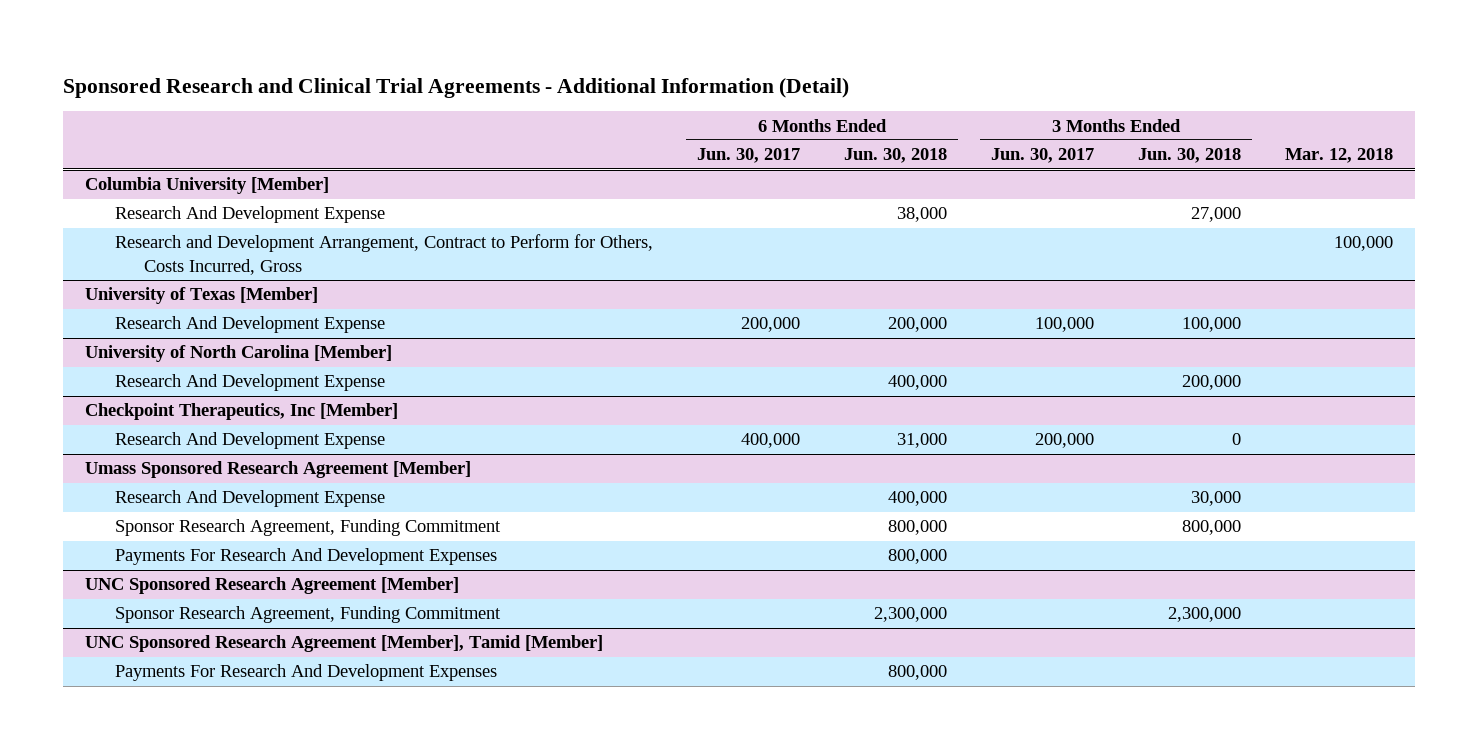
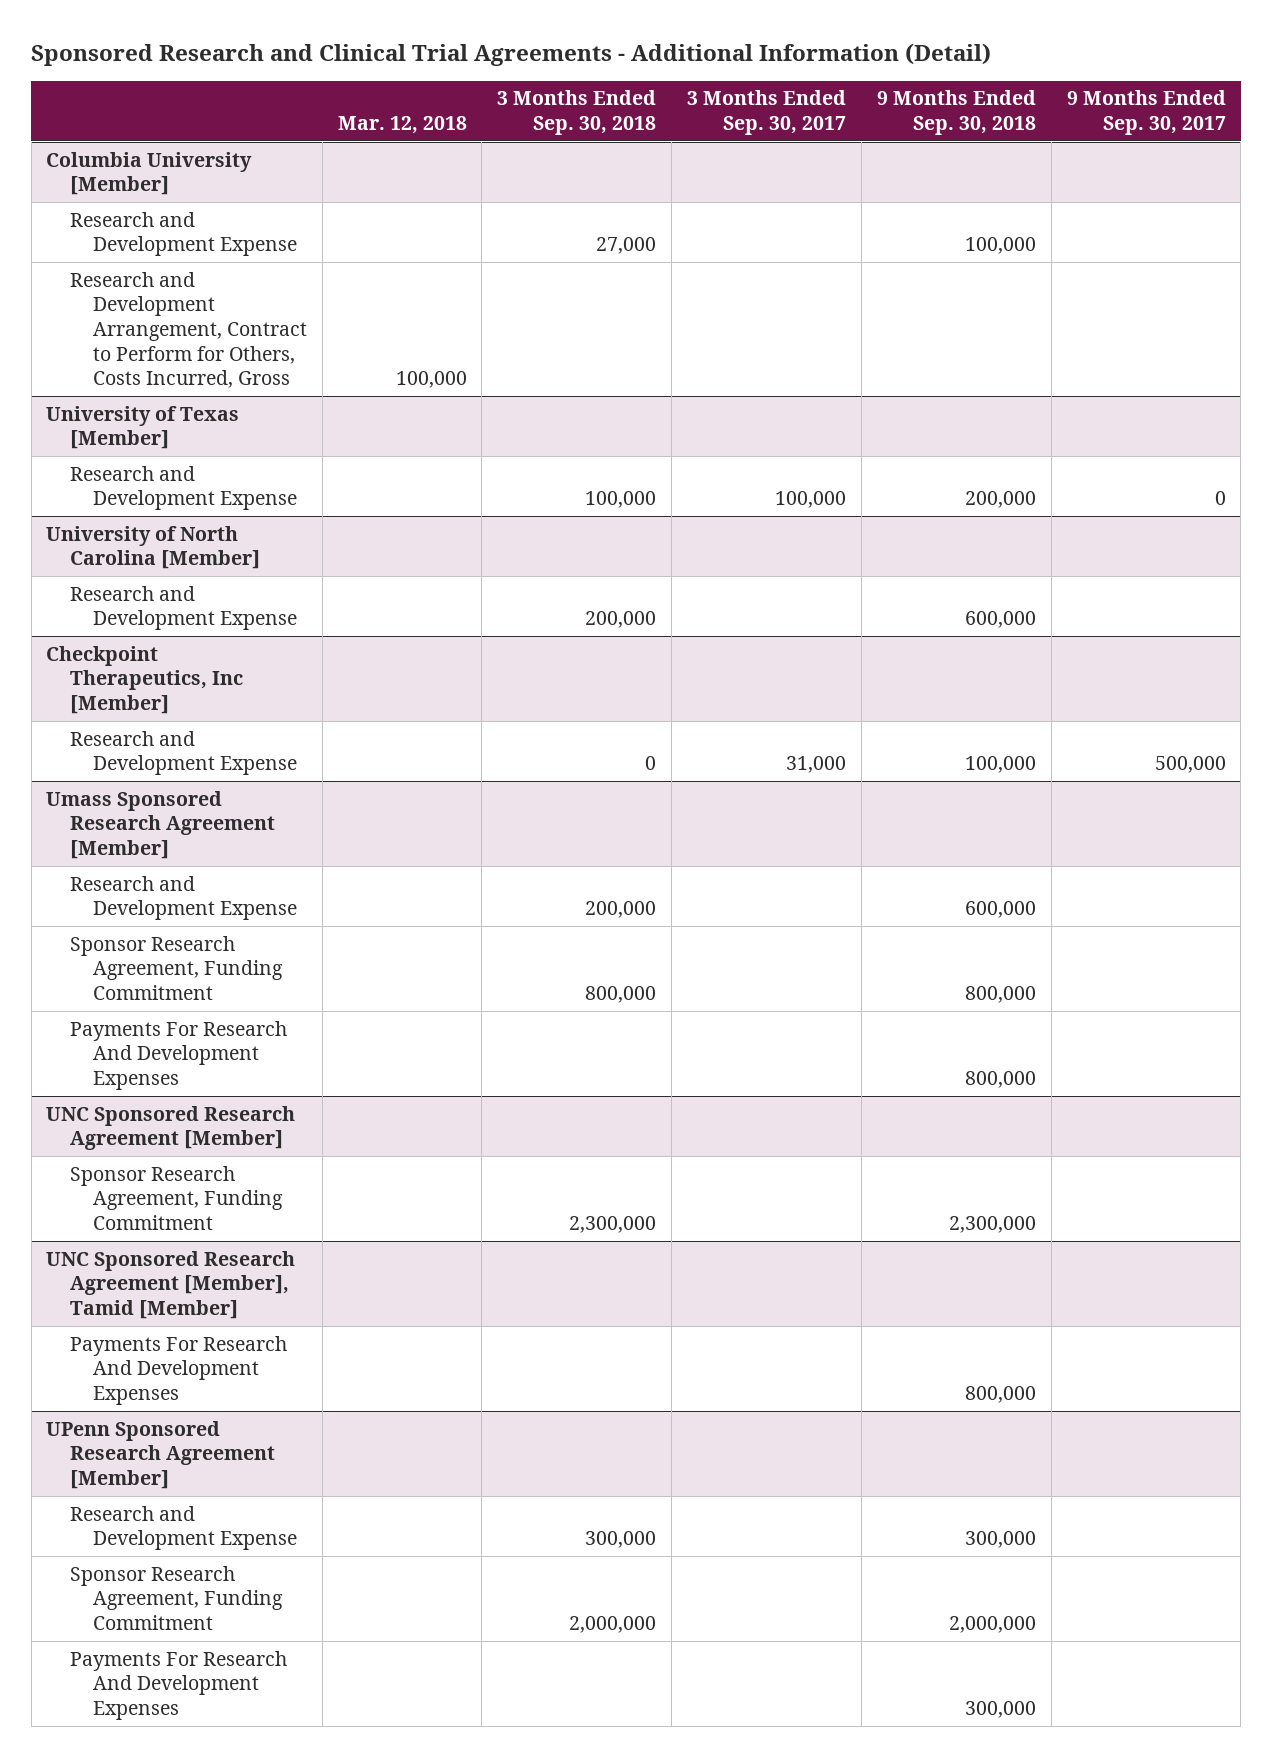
- | 6 Months Ended Jun. 30, 2017 | 6 Months Ended Jun. 30, 2018 | 3 Months Ended Jun. 30, 2017 | 3 Months Ended Jun. 30, 2018 | Mar. 12, 2018
+ | Mar. 12, 2018 | 3 Months Ended Sep. 30, 2018 | 3 Months Ended Sep. 30, 2017 | 9 Months Ended Sep. 30, 2018 | 9 Months Ended Sep. 30, 2017
@ Columbia University [Member]
- Research And Development Expense | | 38,000 | | 27,000 |
+ Research and Development Expense | | 27,000 | | 100,000 |
@ University of Texas [Member]
- Research And Development Expense | 200,000 | 200,000 | 100,000 | 100,000 |
+ Research and Development Expense | | 100,000 | 100,000 | 200,000 | 0
@ University of North Carolina [Member]
- Research And Development Expense | | 400,000 | | 200,000 |
+ Research and Development Expense | | 200,000 | | 600,000 |
@ Checkpoint Therapeutics, Inc [Member]
- Research And Development Expense | 400,000 | 31,000 | 200,000 | 0 |
+ Research and Development Expense | | 0 | 31,000 | 100,000 | 500,000
@ Umass Sponsored Research Agreement [Member]
- Research And Development Expense | | 400,000 | | 30,000 |
+ Research and Development Expense | | 200,000 | | 600,000 |
+ UPenn Sponsored Research Agreement [Member]
+ Research and Development Expense | | 300,000 | | 300,000 |
+ Sponsor Research Agreement, Funding Commitment | | 2,000,000 | | 2,000,000 |
+ Payments For Research And Development Expenses | | | | 300,000 |

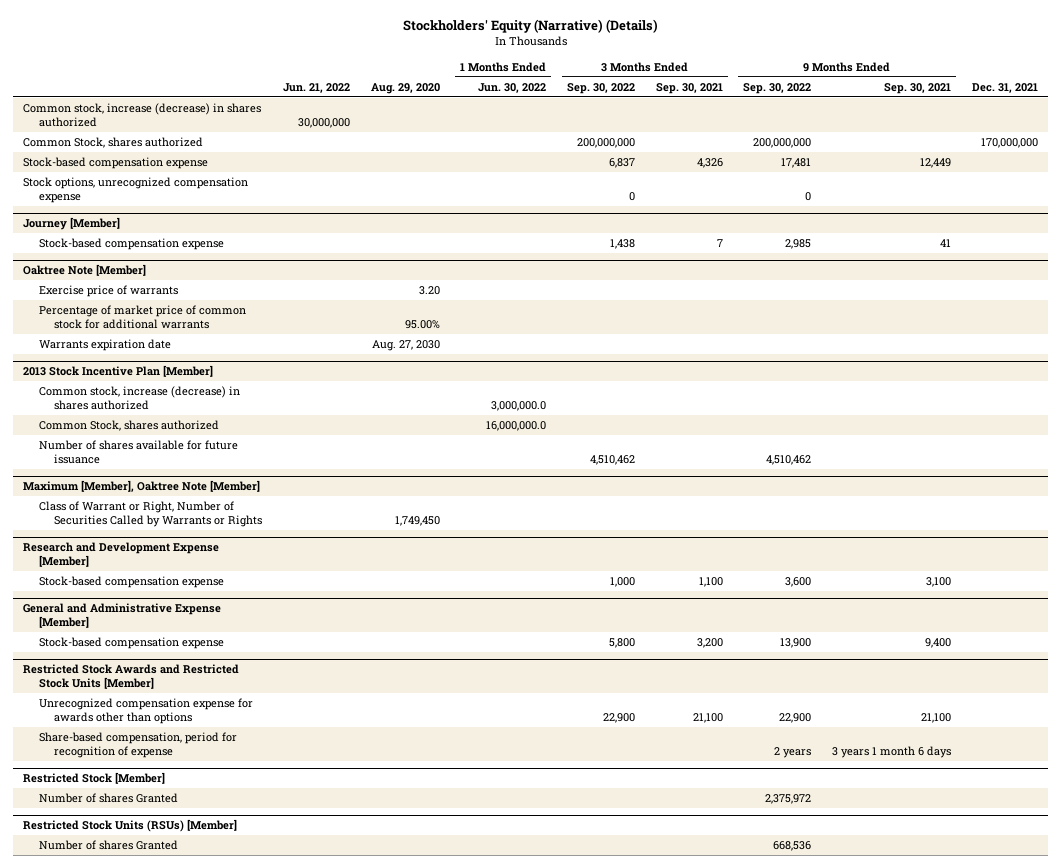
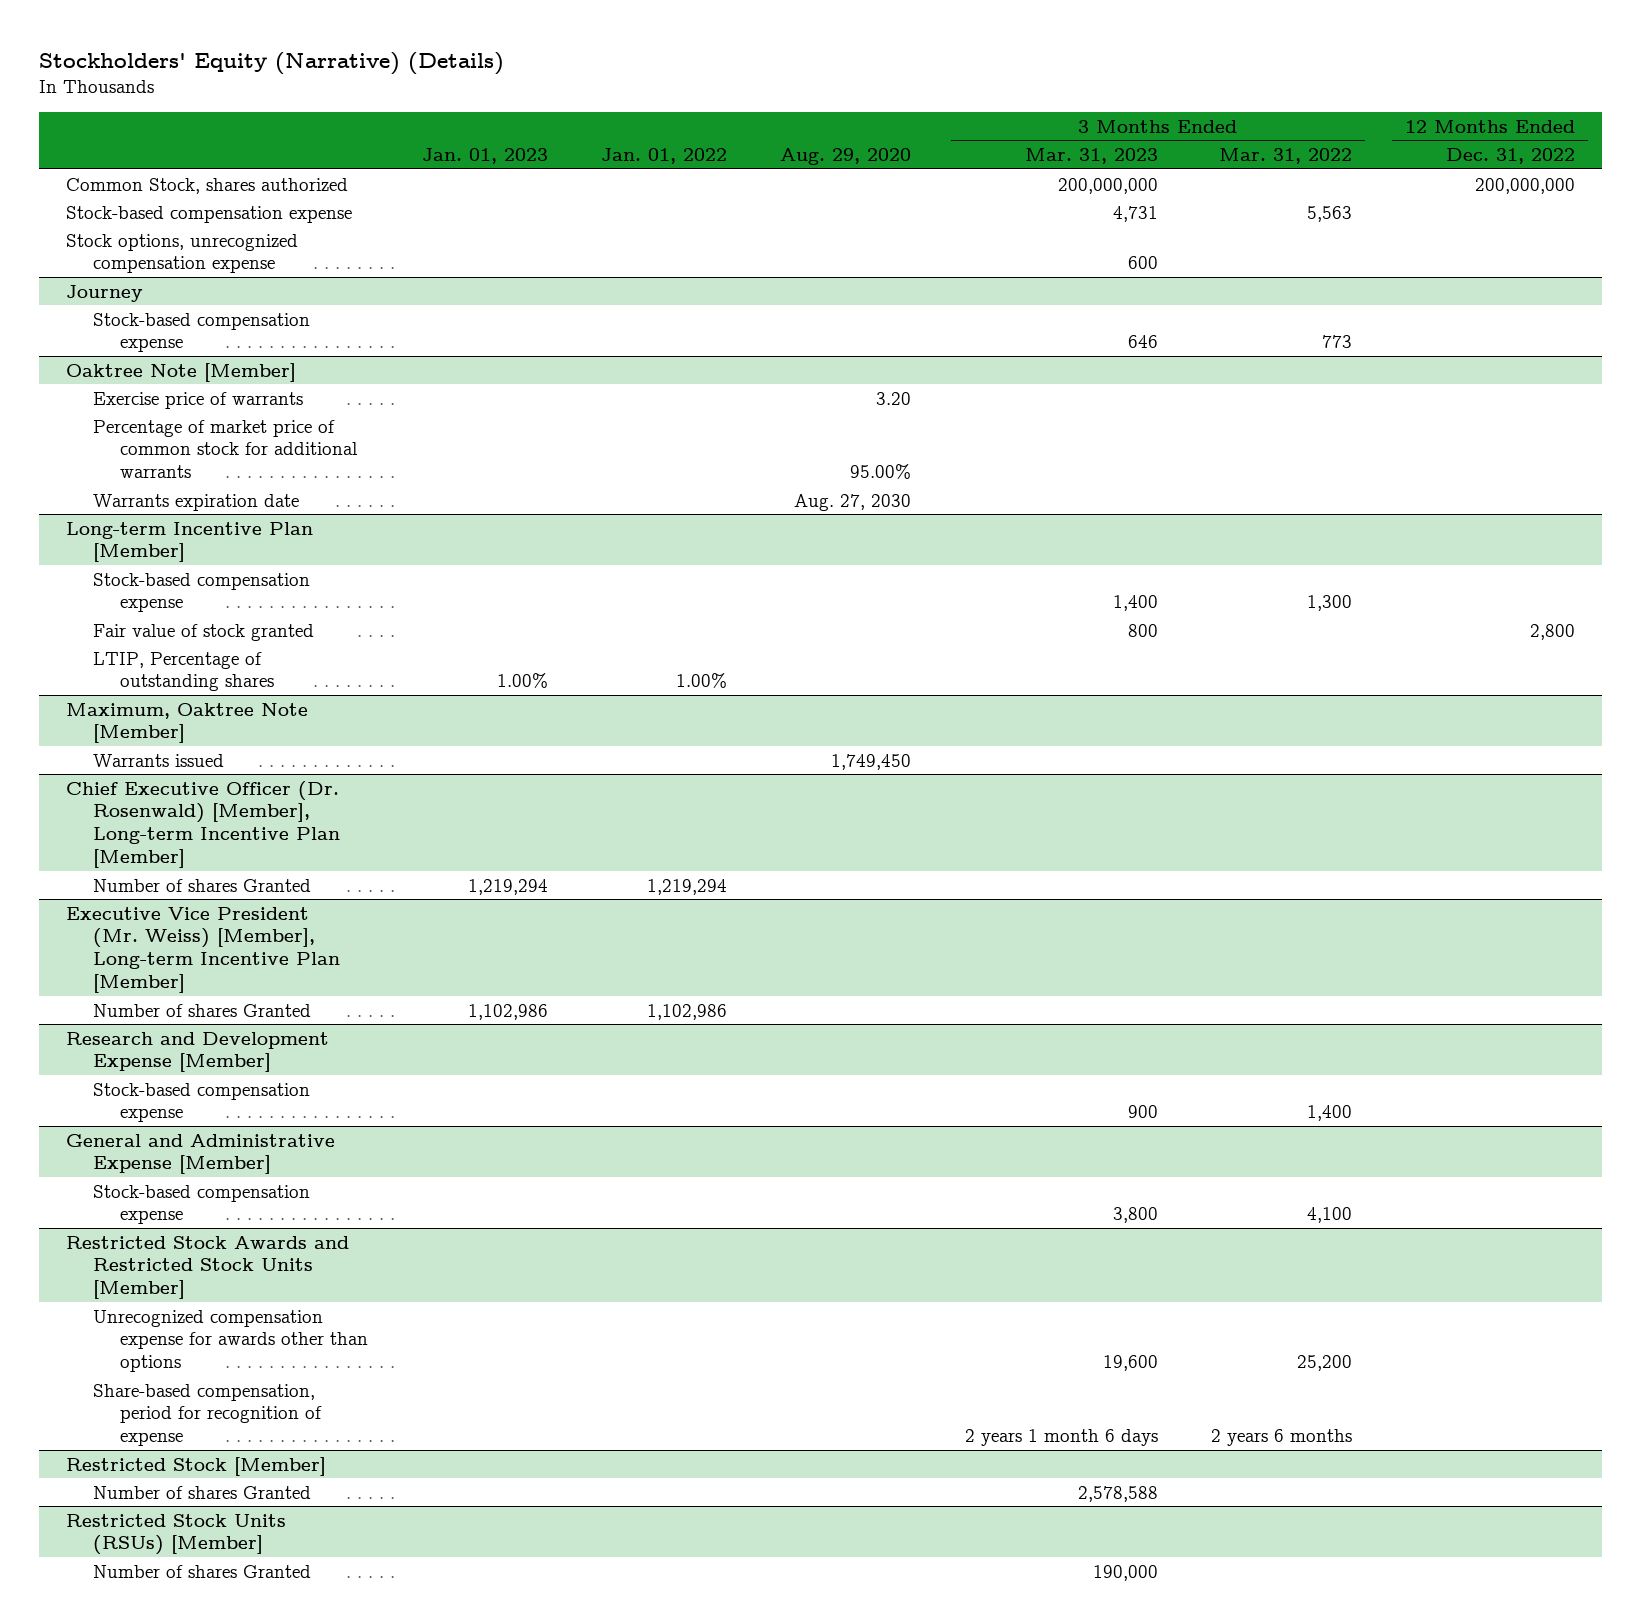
- | Jun. 21, 2022 | Aug. 29, 2020 | 1 Months Ended Jun. 30, 2022 | 3 Months Ended Sep. 30, 2022 | 3 Months Ended Sep. 30, 2021 | 9 Months Ended Sep. 30, 2022 | 9 Months Ended Sep. 30, 2021 | Dec. 31, 2021
+ | Jan. 01, 2023 | Jan. 01, 2022 | Aug. 29, 2020 | 3 Months Ended Mar. 31, 2023 | 3 Months Ended Mar. 31, 2022 | 12 Months Ended Dec. 31, 2022
- Common stock, increase (decrease) in shares authorized | 30,000,000 | | | | | | |
- Journey [Member]
+ Journey
- 2013 Stock Incentive Plan [Member]
- Common stock, increase (decrease) in shares authorized | | | 3,000,000.0 | | | | |
- Common Stock, shares authorized | | | 16,000,000.0 | | | | |
- Number of shares available for future issuance | | | | 4,510,462 | | 4,510,462 | |
- Maximum [Member], Oaktree Note [Member]
- Class of Warrant or Right, Number of Securities Called by Warrants or Rights | | 1,749,450 | | | | | |
+ Long-term Incentive Plan [Member]
+ Stock-based compensation expense | | | | 1,400 | 1,300 |
+ Fair value of stock granted | | | | 800 | | 2,800
+ LTIP, Percentage of outstanding shares | 1.00% | 1.00% | | | |
+ Maximum, Oaktree Note [Member]
+ Warrants issued | | | 1,749,450 | | |
+ Chief Executive Officer (Dr. Rosenwald) [Member], Long-term Incentive Plan [Member]
+ Number of shares Granted | 1,219,294 | 1,219,294 | | | |
+ Executive Vice President (Mr. Weiss) [Member], Long-term Incentive Plan [Member]
+ Number of shares Granted | 1,102,986 | 1,102,986 | | | |

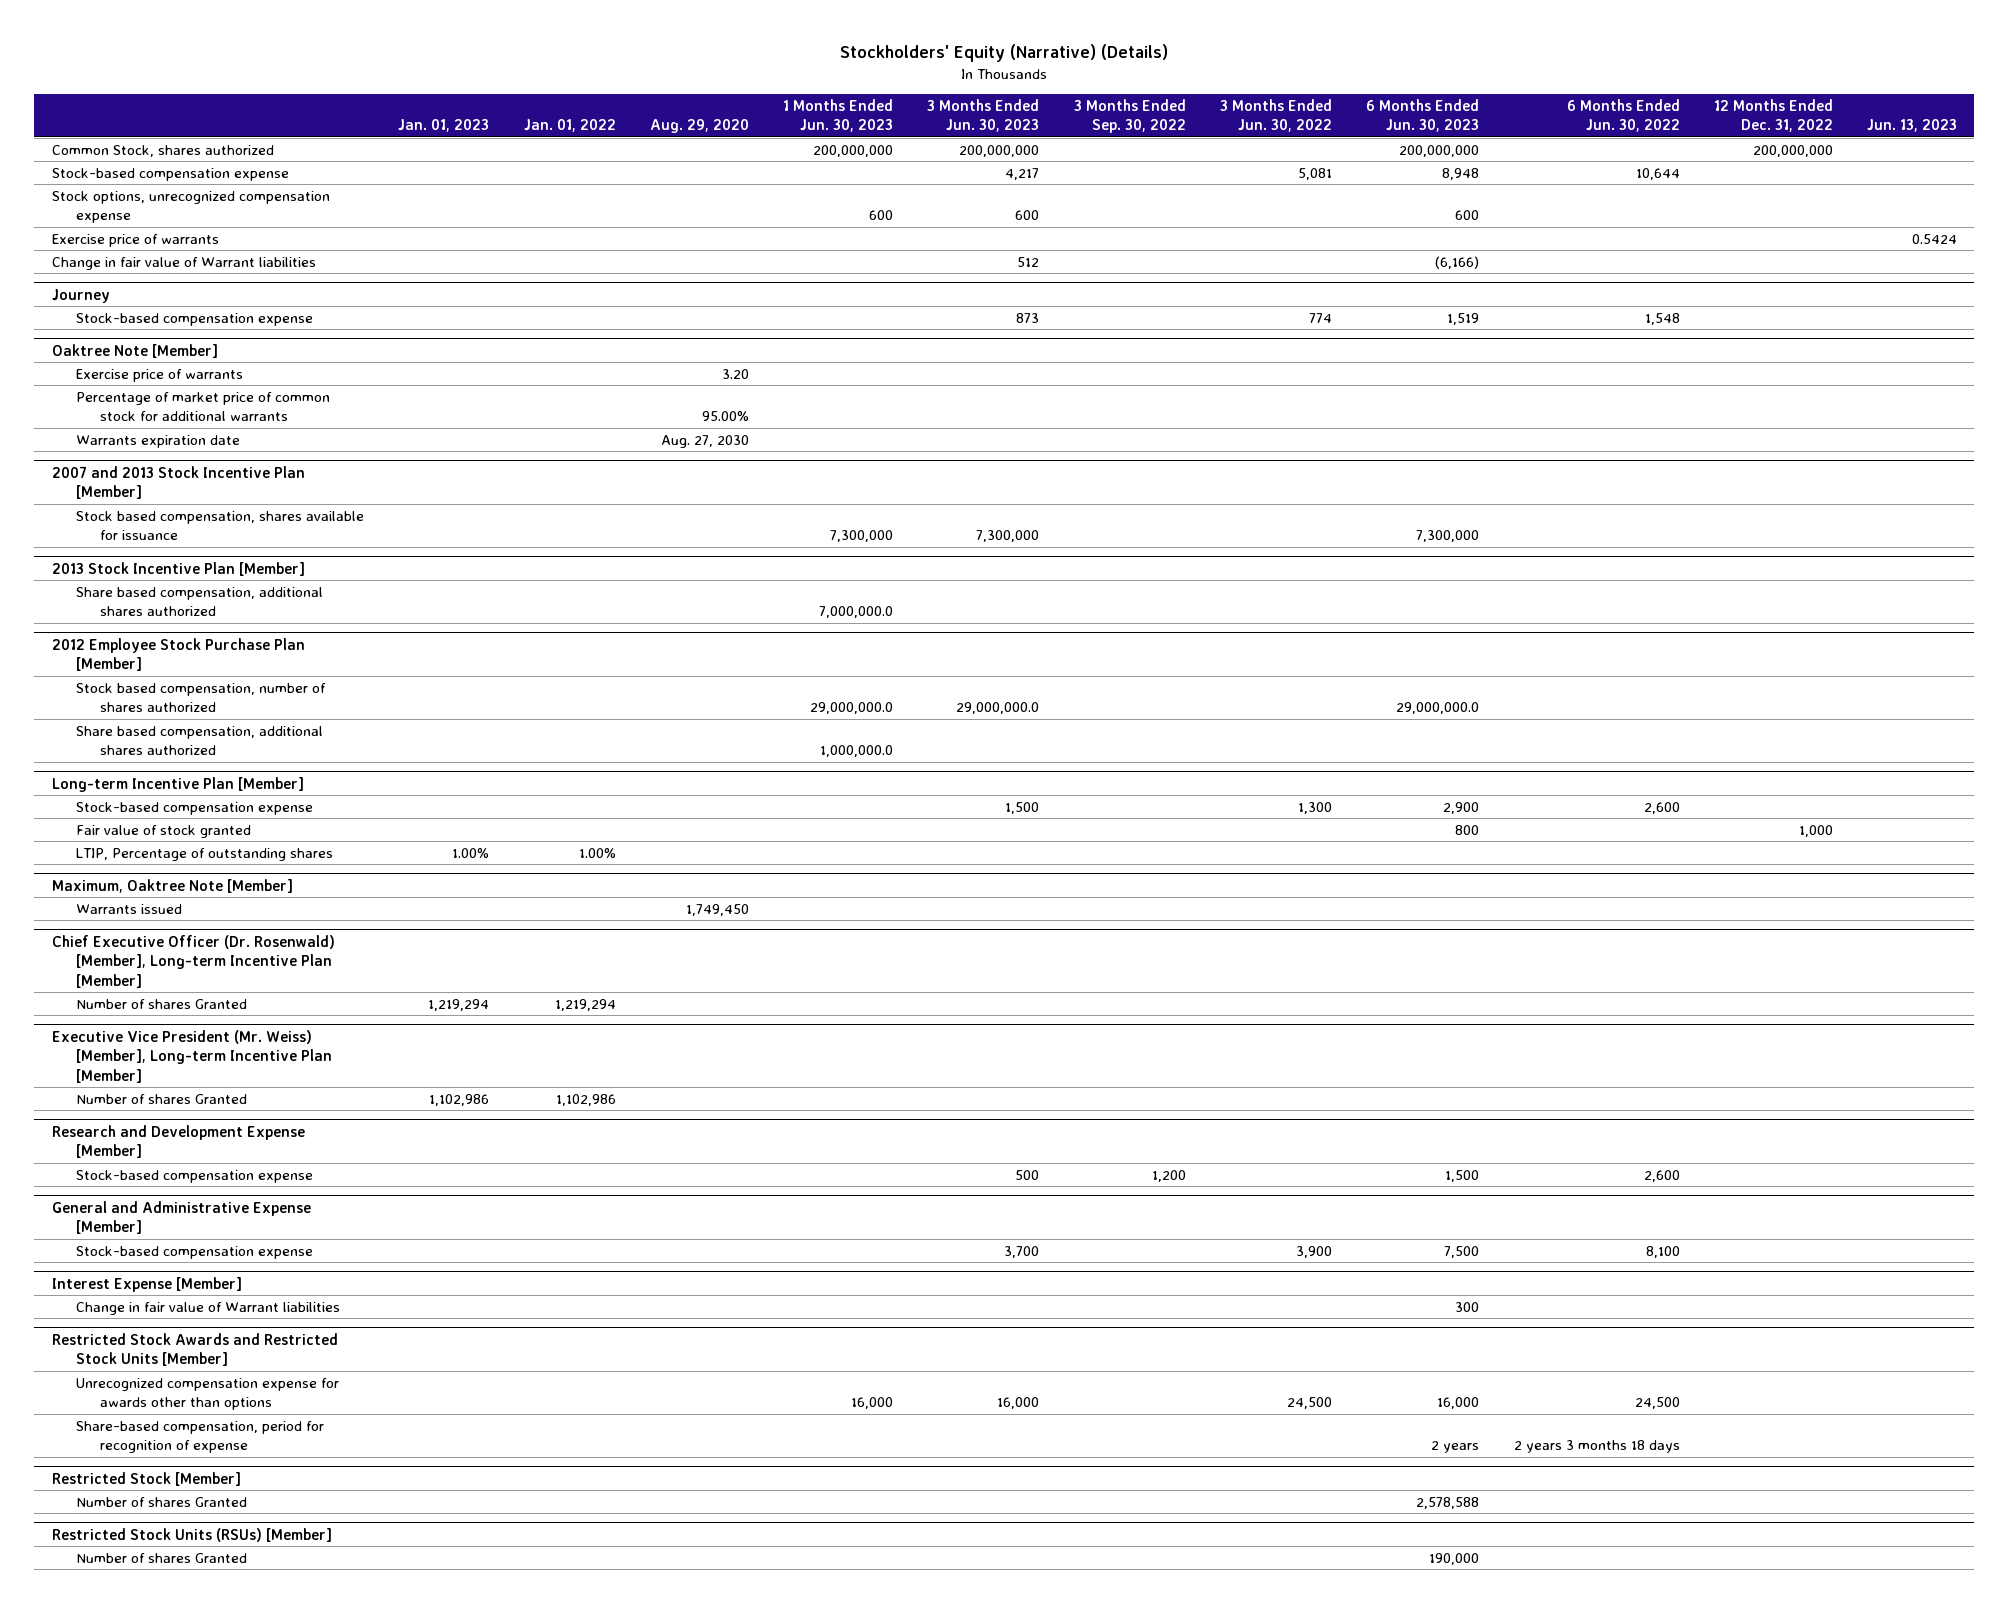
- | Jan. 01, 2023 | Jan. 01, 2022 | Aug. 29, 2020 | 3 Months Ended Mar. 31, 2023 | 3 Months Ended Mar. 31, 2022 | 12 Months Ended Dec. 31, 2022
+ | Jan. 01, 2023 | Jan. 01, 2022 | Aug. 29, 2020 | 1 Months Ended Jun. 30, 2023 | 3 Months Ended Jun. 30, 2023 | 3 Months Ended Sep. 30, 2022 | 3 Months Ended Jun. 30, 2022 | 6 Months Ended Jun. 30, 2023 | 6 Months Ended Jun. 30, 2022 | 12 Months Ended Dec. 31, 2022 | Jun. 13, 2023
+ Exercise price of warrants | | | | | | | | | | | 0.5424
+ Change in fair value of Warrant liabilities | | | | | 512 | | | (6,166) | | |
+ 2007 and 2013 Stock Incentive Plan [Member]
+ Stock based compensation, shares available for issuance | | | | 7,300,000 | 7,300,000 | | | 7,300,000 | | |
+ 2013 Stock Incentive Plan [Member]
+ Share based compensation, additional shares authorized | | | | 7,000,000.0 | | | | | | |
+ 2012 Employee Stock Purchase Plan [Member]
+ Stock based compensation, number of shares authorized | | | | 29,000,000.0 | 29,000,000.0 | | | 29,000,000.0 | | |
+ Share based compensation, additional shares authorized | | | | 1,000,000.0 | | | | | | |
@ Long-term Incentive Plan [Member]
- Fair value of stock granted | | | | 800 | | 2,800
+ Fair value of stock granted | | | | | | | | 800 | | 1,000 |
+ Interest Expense [Member]
+ Change in fair value of Warrant liabilities | | | | | | | | 300 | | |

